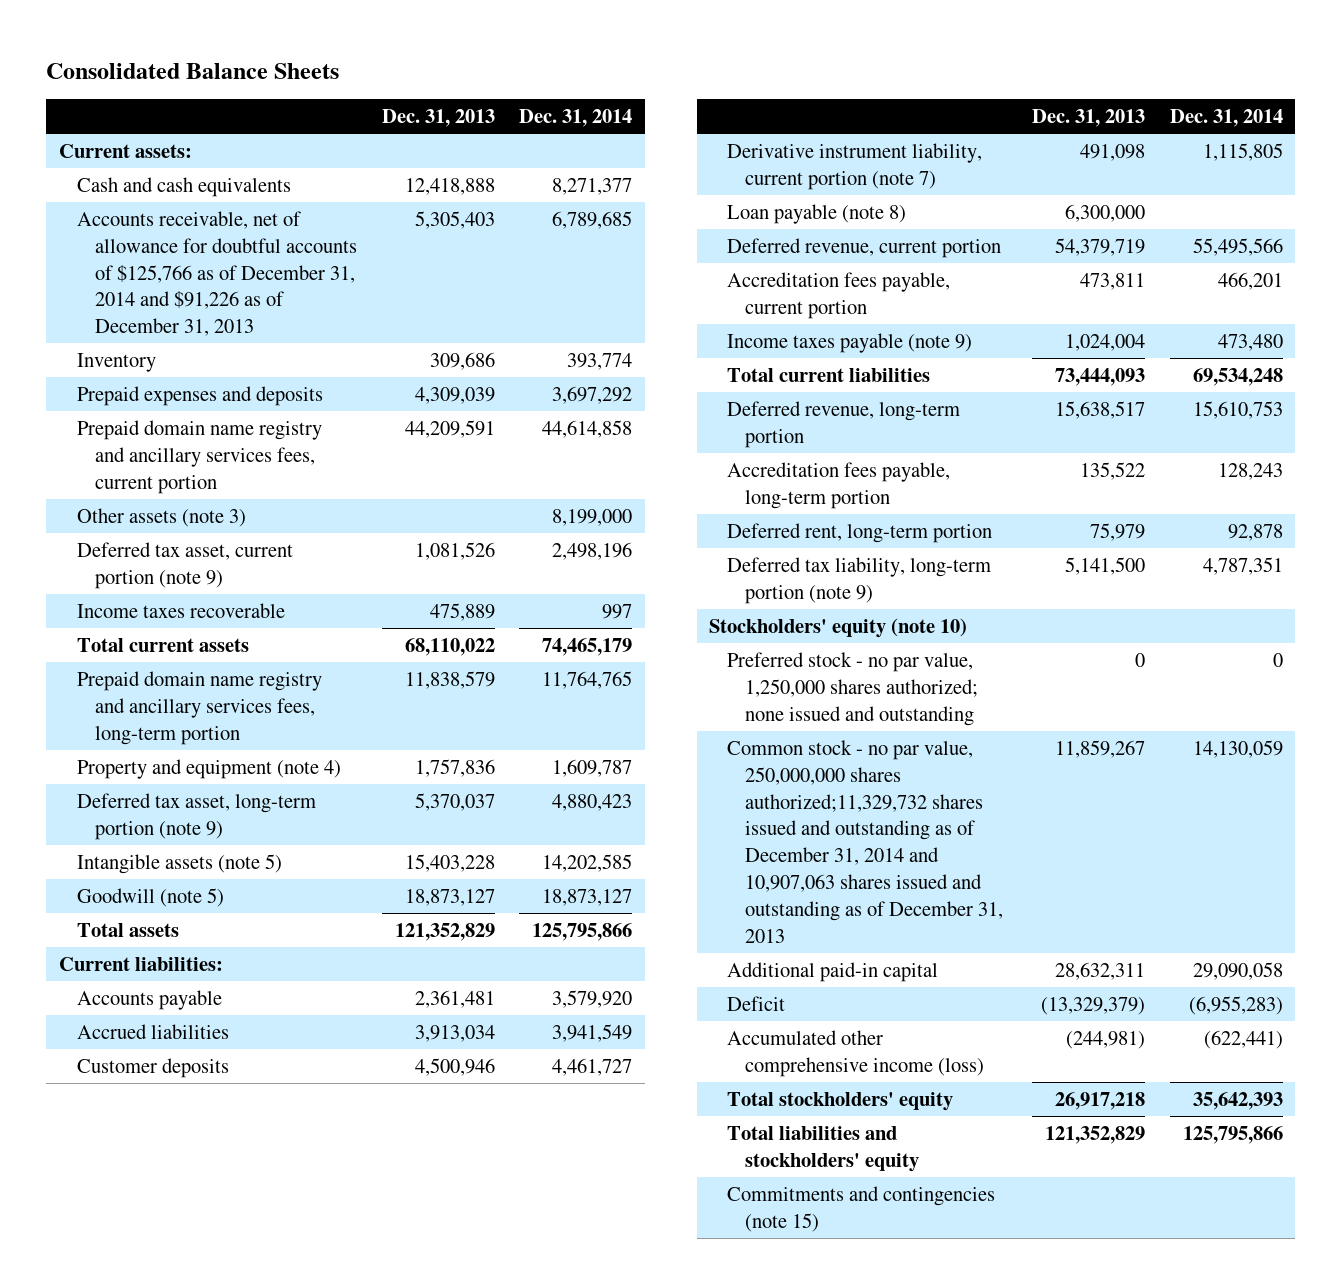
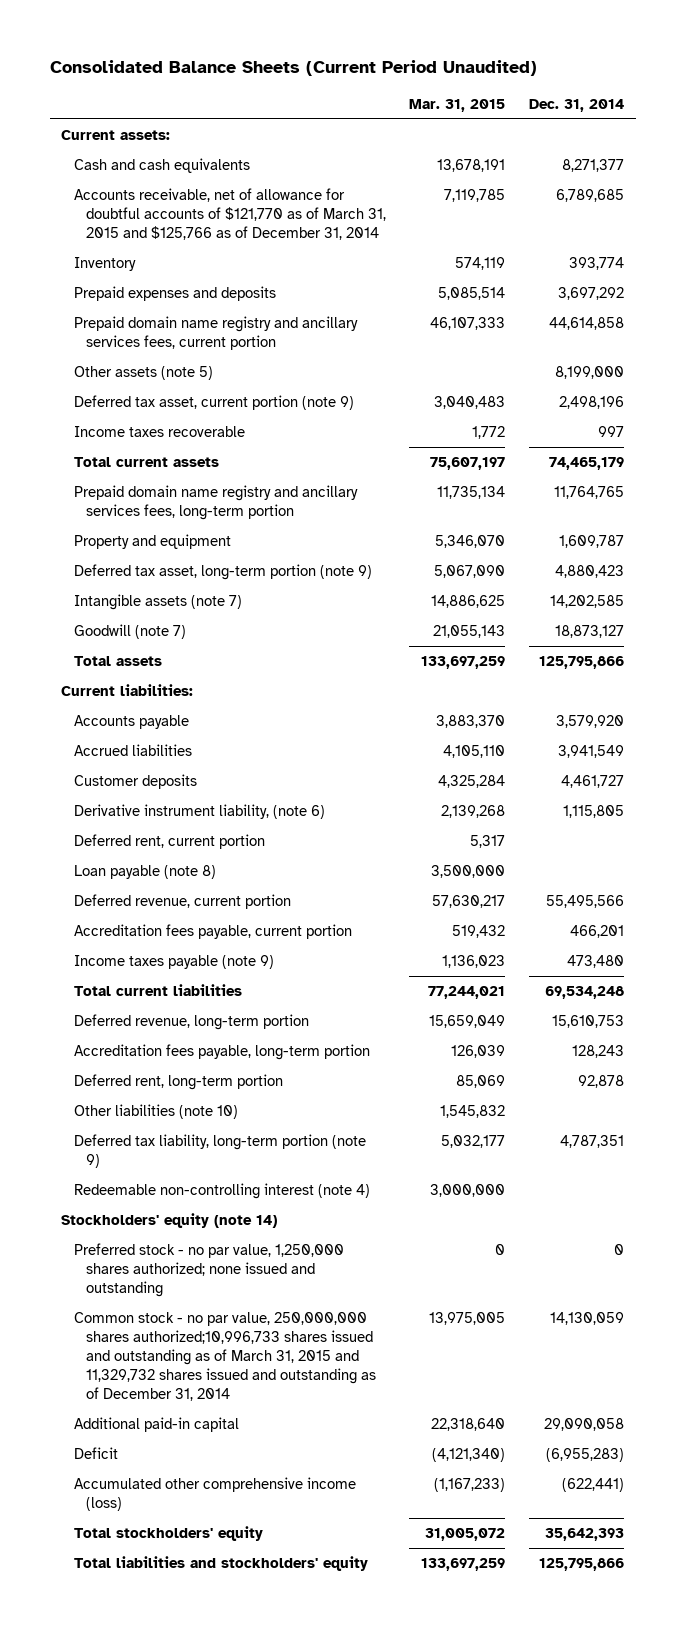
- Consolidated Balance Sheets
+ Consolidated Balance Sheets (Current Period Unaudited)
- | Dec. 31, 2013 | Dec. 31, 2014
+ | Mar. 31, 2015 | Dec. 31, 2014
- Accounts receivable, net of allowance for doubtful accounts of $125,766 as of December 31, 2014 and $91,226 as of December 31, 2013 | 5,305,403 | 6,789,685
+ Accounts receivable, net of allowance for doubtful accounts of $121,770 as of March 31, 2015 and $125,766 as of December 31, 2014 | 7,119,785 | 6,789,685
- Other assets (note 3) | | 8,199,000
+ Other assets (note 5) | | 8,199,000
- Property and equipment (note 4) | 1,757,836 | 1,609,787
+ Property and equipment | 5,346,070 | 1,609,787
- Intangible assets (note 5) | 15,403,228 | 14,202,585
- Goodwill (note 5) | 18,873,127 | 18,873,127
+ Intangible assets (note 7) | 14,886,625 | 14,202,585
+ Goodwill (note 7) | 21,055,143 | 18,873,127
- Derivative instrument liability, current portion (note 7) | 491,098 | 1,115,805
+ Derivative instrument liability, (note 6) | 2,139,268 | 1,115,805
+ Deferred rent, current portion | 5,317 |
+ Other liabilities (note 10) | 1,545,832 |
- Stockholders' equity (note 10)
+ Redeemable non-controlling interest (note 4) | 3,000,000 |
+ Stockholders' equity (note 14)
- Common stock - no par value, 250,000,000 shares authorized;11,329,732 shares issued and outstanding as of December 31, 2014 and 10,907,063 shares issued and outstanding as of December 31, 2013 | 11,859,267 | 14,130,059
+ Common stock - no par value, 250,000,000 shares authorized;10,996,733 shares issued and outstanding as of March 31, 2015 and 11,329,732 shares issued and outstanding as of December 31, 2014 | 13,975,005 | 14,130,059
- Commitments and contingencies (note 15)

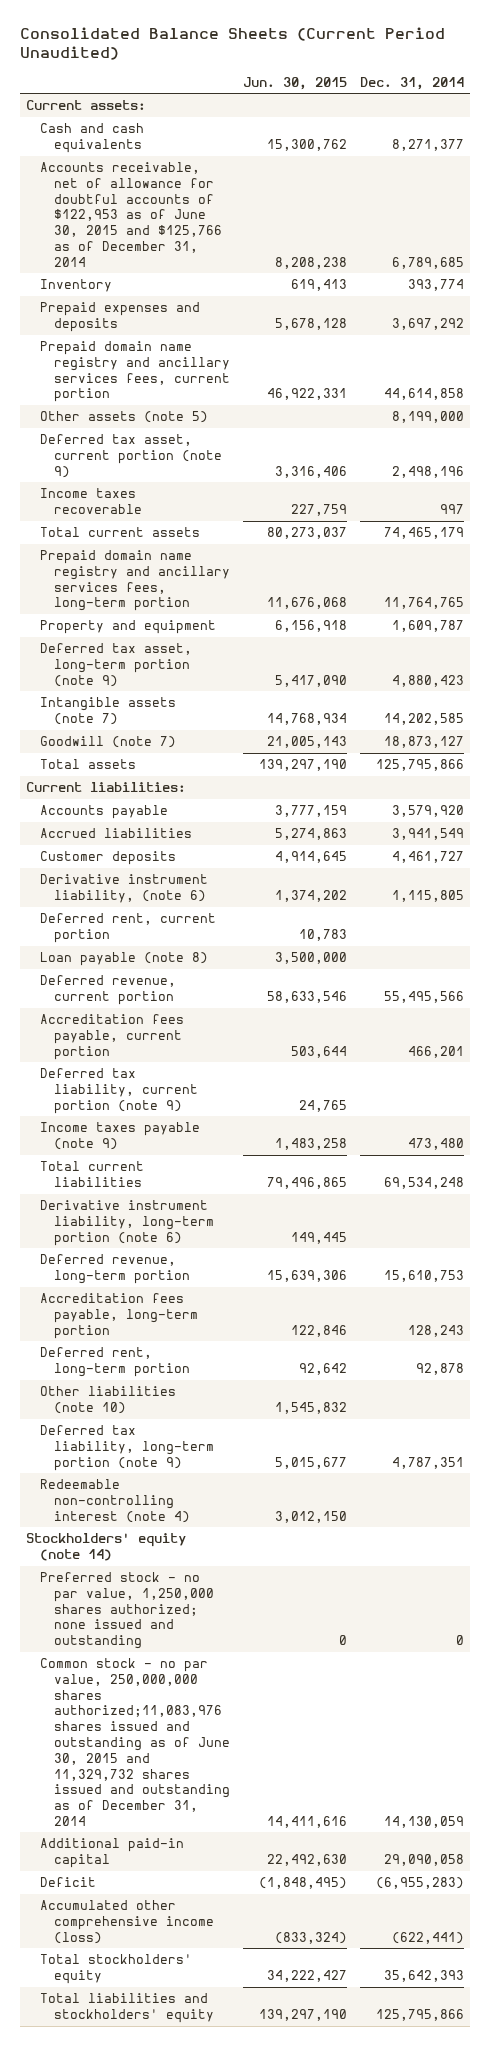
- | Mar. 31, 2015 | Dec. 31, 2014
+ | Jun. 30, 2015 | Dec. 31, 2014
- Accounts receivable, net of allowance for doubtful accounts of $121,770 as of March 31, 2015 and $125,766 as of December 31, 2014 | 7,119,785 | 6,789,685
+ Accounts receivable, net of allowance for doubtful accounts of $122,953 as of June 30, 2015 and $125,766 as of December 31, 2014 | 8,208,238 | 6,789,685
+ Deferred tax liability, current portion (note 9) | 24,765 |
+ Derivative instrument liability, long-term portion (note 6) | 149,445 |
- Common stock - no par value, 250,000,000 shares authorized;10,996,733 shares issued and outstanding as of March 31, 2015 and 11,329,732 shares issued and outstanding as of December 31, 2014 | 13,975,005 | 14,130,059
+ Common stock - no par value, 250,000,000 shares authorized;11,083,976 shares issued and outstanding as of June 30, 2015 and 11,329,732 shares issued and outstanding as of December 31, 2014 | 14,411,616 | 14,130,059

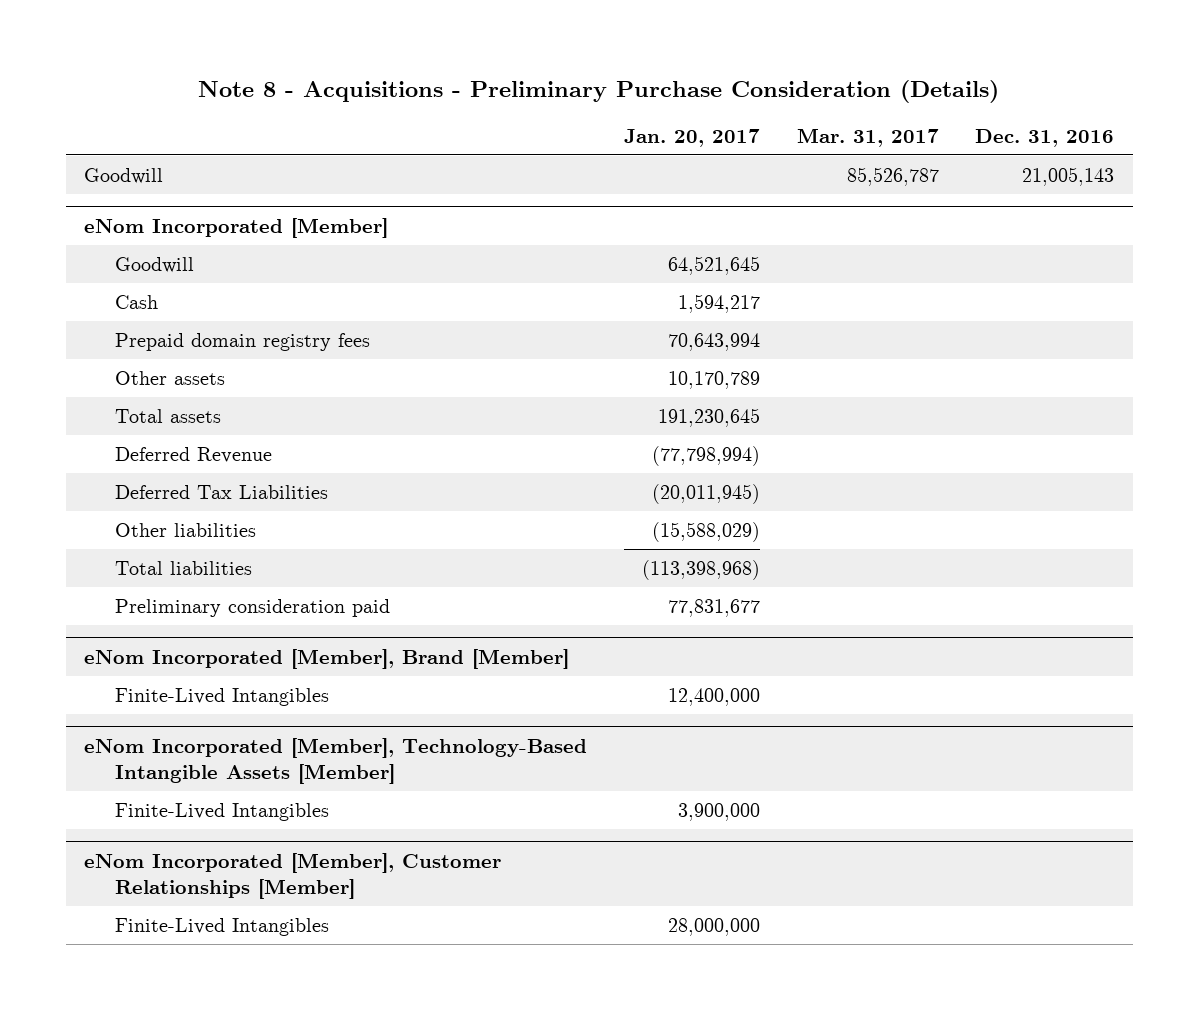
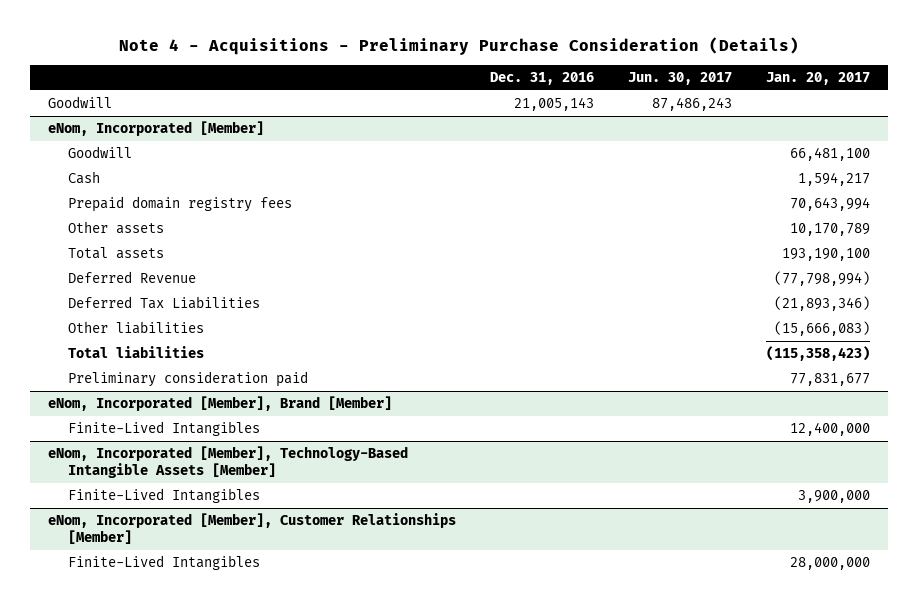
- Note 8 - Acquisitions - Preliminary Purchase Consideration (Details)
+ Note 4 - Acquisitions - Preliminary Purchase Consideration (Details)
- | Jan. 20, 2017 | Mar. 31, 2017 | Dec. 31, 2016
+ | Dec. 31, 2016 | Jun. 30, 2017 | Jan. 20, 2017
- eNom Incorporated [Member]
- Goodwill | 64,521,645 | |
+ eNom, Incorporated [Member]
+ Goodwill | | | 66,481,100
- Total assets | 191,230,645 | |
+ Total assets | | | 193,190,100
- Deferred Tax Liabilities | (20,011,945) | |
- Other liabilities | (15,588,029) | |
- Total liabilities | (113,398,968) | |
+ Deferred Tax Liabilities | | | (21,893,346)
+ Other liabilities | | | (15,666,083)
+ Total liabilities | | | (115,358,423)
- eNom Incorporated [Member], Brand [Member]
+ eNom, Incorporated [Member], Brand [Member]
- eNom Incorporated [Member], Technology-Based Intangible Assets [Member]
+ eNom, Incorporated [Member], Technology-Based Intangible Assets [Member]
- eNom Incorporated [Member], Customer Relationships [Member]
+ eNom, Incorporated [Member], Customer Relationships [Member]

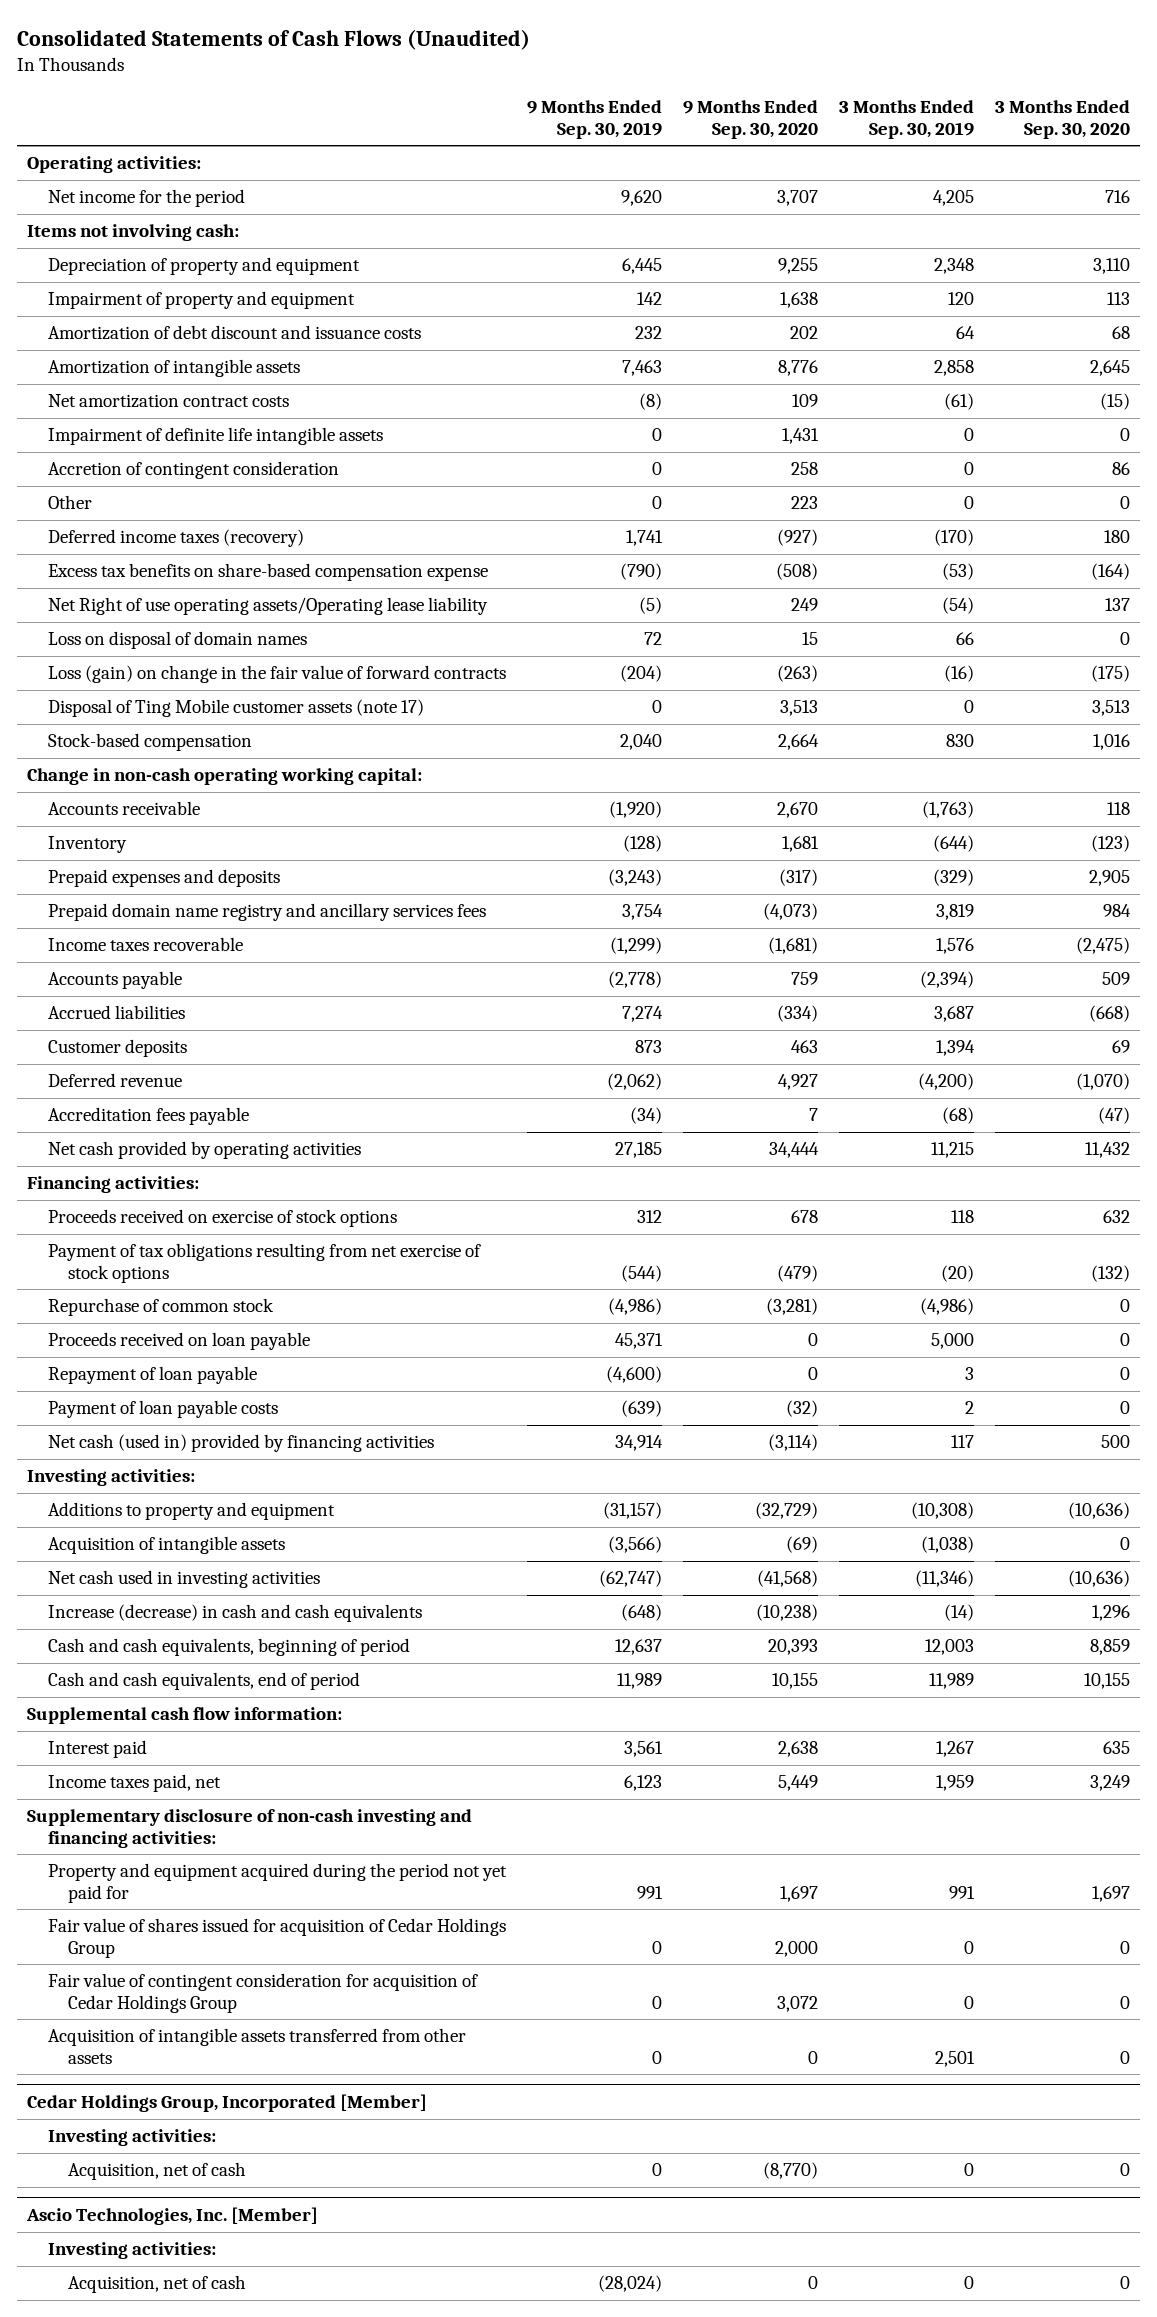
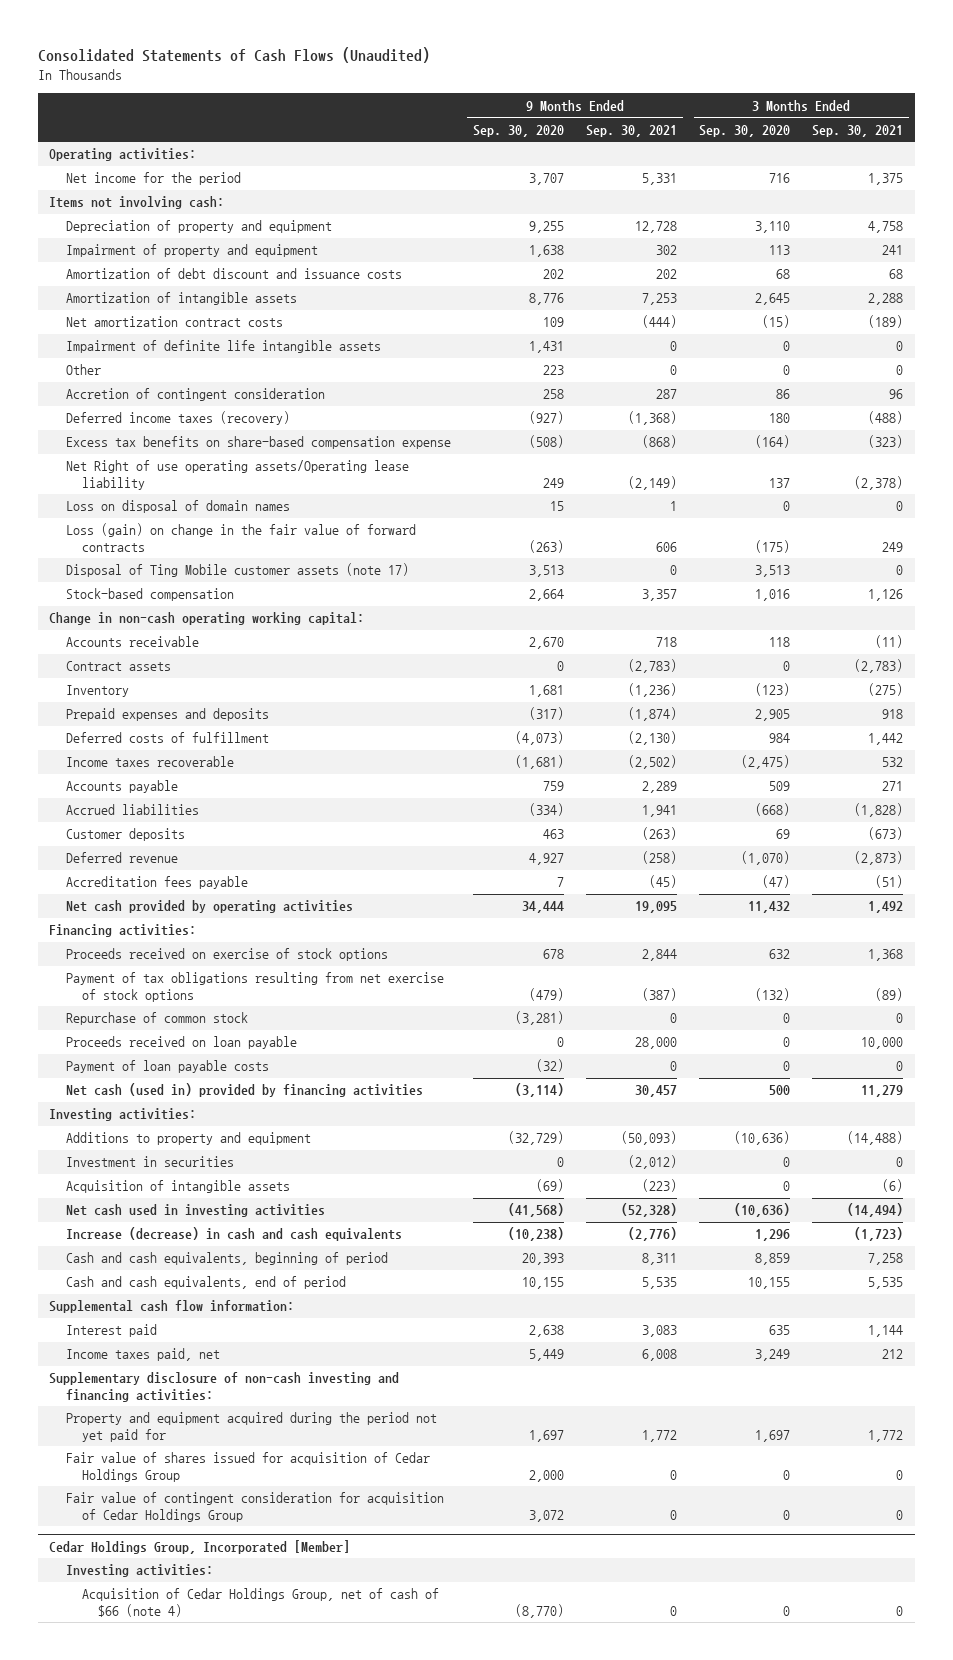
- | 9 Months Ended Sep. 30, 2019 | 9 Months Ended Sep. 30, 2020 | 3 Months Ended Sep. 30, 2019 | 3 Months Ended Sep. 30, 2020
+ | 9 Months Ended Sep. 30, 2020 | 9 Months Ended Sep. 30, 2021 | 3 Months Ended Sep. 30, 2020 | 3 Months Ended Sep. 30, 2021
moved down: Accretion of contingent consideration | 258 | 287 | 86 | 96
+ Contract assets | 0 | (2,783) | 0 | (2,783)
- Prepaid domain name registry and ancillary services fees | 3,754 | (4,073) | 3,819 | 984
+ Deferred costs of fulfillment | (4,073) | (2,130) | 984 | 1,442
- Repayment of loan payable | (4,600) | 0 | 3 | 0
+ Investment in securities | 0 | (2,012) | 0 | 0
- Acquisition of intangible assets transferred from other assets | 0 | 0 | 2,501 | 0
@ Cedar Holdings Group, Incorporated [Member]
- Acquisition, net of cash | 0 | (8,770) | 0 | 0
- Ascio Technologies, Inc. [Member]
- Investing activities:
- Acquisition, net of cash | (28,024) | 0 | 0 | 0
@ Cedar Holdings Group, Incorporated [Member]
+ Acquisition of Cedar Holdings Group, net of cash of $66 (note 4) | (8,770) | 0 | 0 | 0

